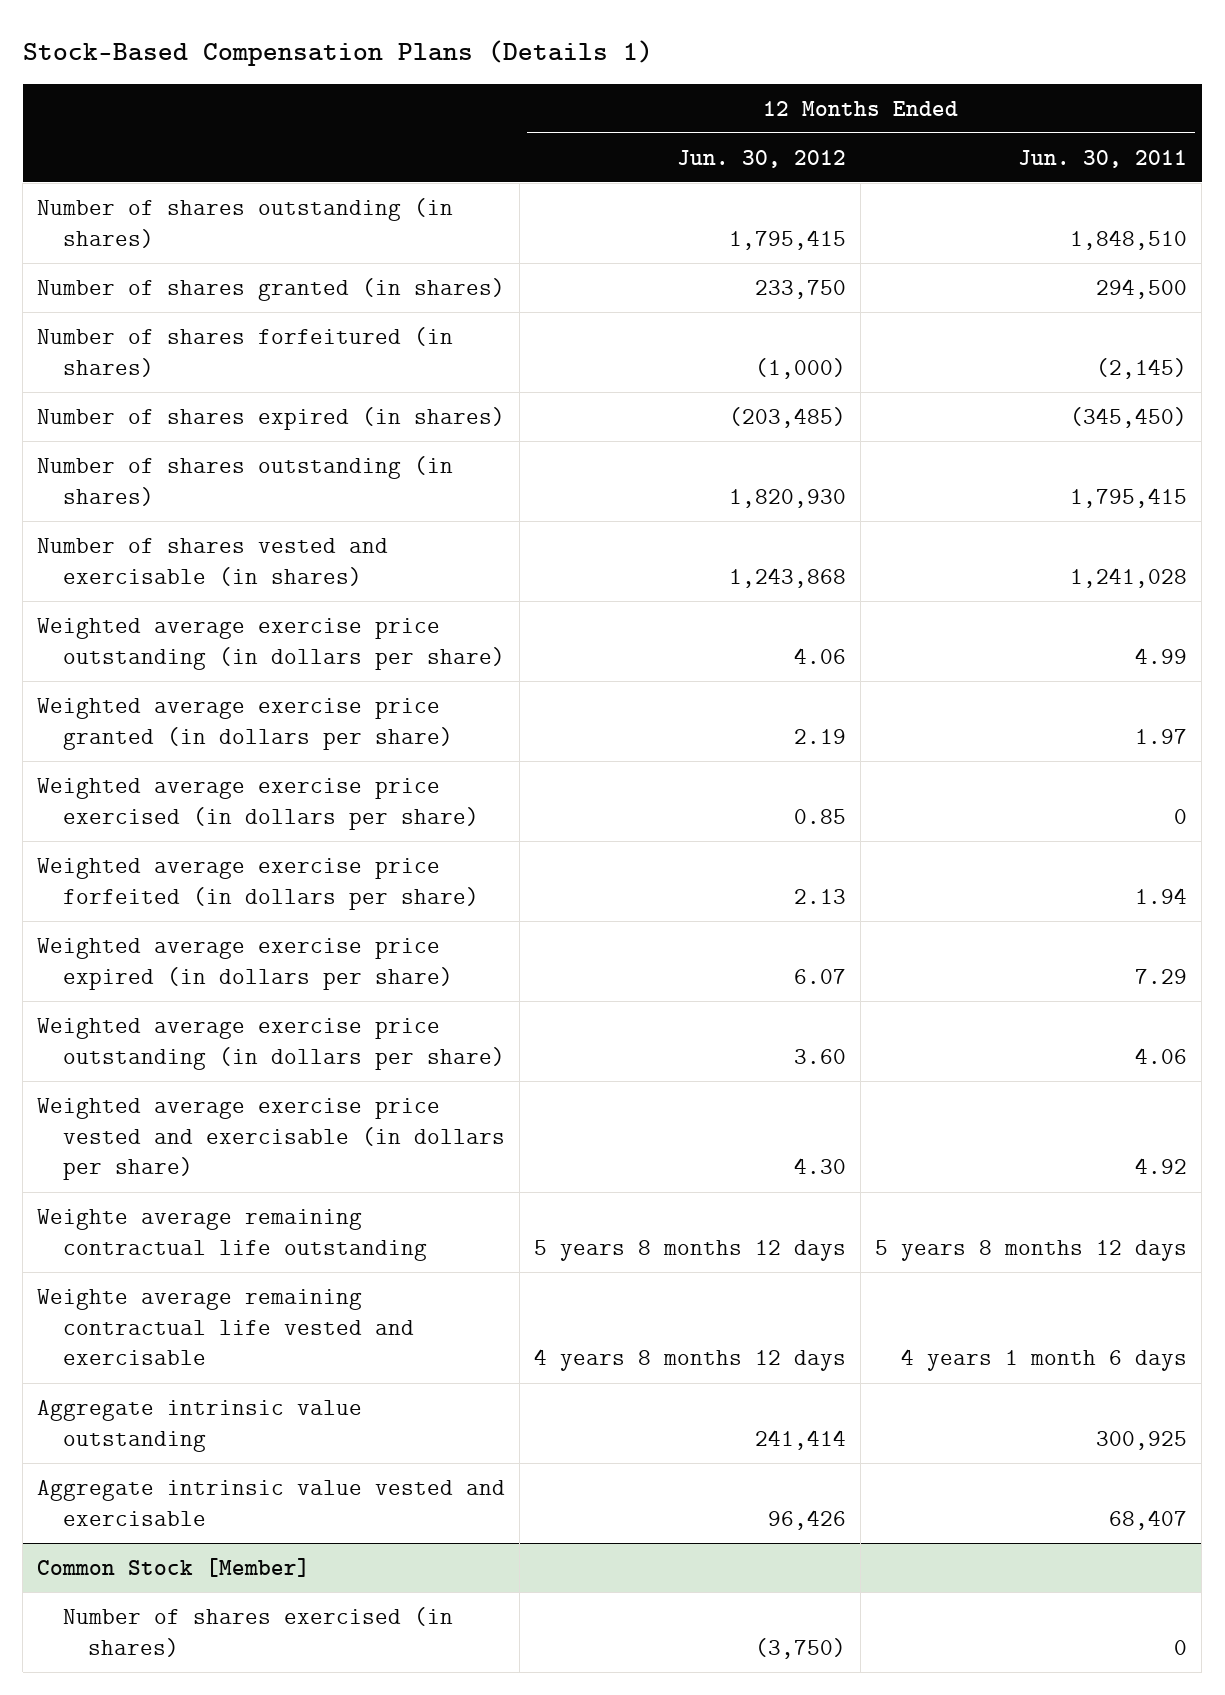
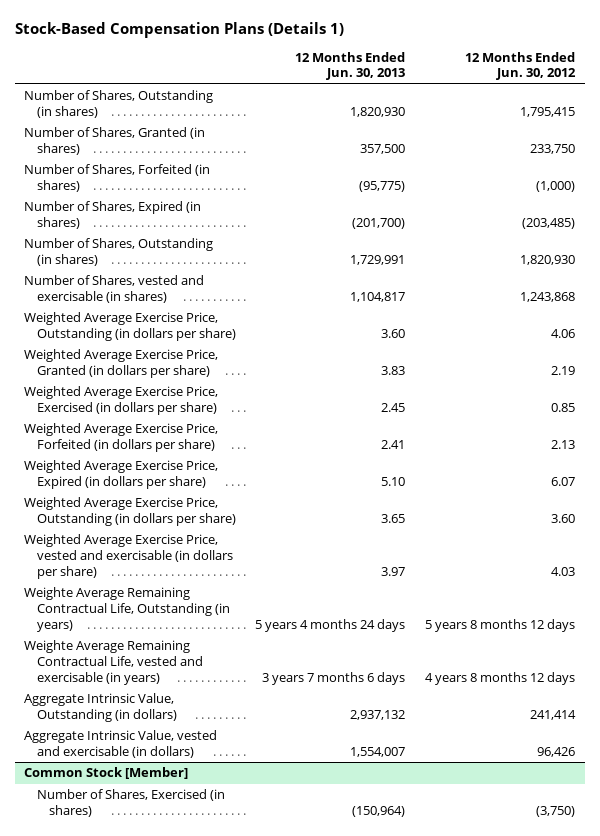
- | 12 Months Ended Jun. 30, 2012 | 12 Months Ended Jun. 30, 2011
+ | 12 Months Ended Jun. 30, 2013 | 12 Months Ended Jun. 30, 2012
- Number of shares outstanding (in shares) | 1,795,415 | 1,848,510
- Number of shares granted (in shares) | 233,750 | 294,500
- Number of shares forfeitured (in shares) | (1,000) | (2,145)
- Number of shares expired (in shares) | (203,485) | (345,450)
- Number of shares outstanding (in shares) | 1,820,930 | 1,795,415
- Number of shares vested and exercisable (in shares) | 1,243,868 | 1,241,028
- Weighted average exercise price outstanding (in dollars per share) | 4.06 | 4.99
- Weighted average exercise price granted (in dollars per share) | 2.19 | 1.97
- Weighted average exercise price exercised (in dollars per share) | 0.85 | 0
- Weighted average exercise price forfeited (in dollars per share) | 2.13 | 1.94
- Weighted average exercise price expired (in dollars per share) | 6.07 | 7.29
- Weighted average exercise price outstanding (in dollars per share) | 3.60 | 4.06
- Weighted average exercise price vested and exercisable (in dollars per share) | 4.30 | 4.92
- Weighte average remaining contractual life outstanding | 5 years 8 months 12 days | 5 years 8 months 12 days
- Weighte average remaining contractual life vested and exercisable | 4 years 8 months 12 days | 4 years 1 month 6 days
- Aggregate intrinsic value outstanding | 241,414 | 300,925
- Aggregate intrinsic value vested and exercisable | 96,426 | 68,407
+ Number of Shares, Outstanding (in shares) | 1,820,930 | 1,795,415
+ Number of Shares, Granted (in shares) | 357,500 | 233,750
+ Number of Shares, Forfeited (in shares) | (95,775) | (1,000)
+ Number of Shares, Expired (in shares) | (201,700) | (203,485)
+ Number of Shares, Outstanding (in shares) | 1,729,991 | 1,820,930
+ Number of Shares, vested and exercisable (in shares) | 1,104,817 | 1,243,868
+ Weighted Average Exercise Price, Outstanding (in dollars per share) | 3.60 | 4.06
+ Weighted Average Exercise Price, Granted (in dollars per share) | 3.83 | 2.19
+ Weighted Average Exercise Price, Exercised (in dollars per share) | 2.45 | 0.85
+ Weighted Average Exercise Price, Forfeited (in dollars per share) | 2.41 | 2.13
+ Weighted Average Exercise Price, Expired (in dollars per share) | 5.10 | 6.07
+ Weighted Average Exercise Price, Outstanding (in dollars per share) | 3.65 | 3.60
+ Weighted Average Exercise Price, vested and exercisable (in dollars per share) | 3.97 | 4.03
+ Weighte Average Remaining Contractual Life, Outstanding (in years) | 5 years 4 months 24 days | 5 years 8 months 12 days
+ Weighte Average Remaining Contractual Life, vested and exercisable (in years) | 3 years 7 months 6 days | 4 years 8 months 12 days
+ Aggregate Intrinsic Value, Outstanding (in dollars) | 2,937,132 | 241,414
+ Aggregate Intrinsic Value, vested and exercisable (in dollars) | 1,554,007 | 96,426
@ Common Stock [Member]
- Number of shares exercised (in shares) | (3,750) | 0
+ Number of Shares, Exercised (in shares) | (150,964) | (3,750)

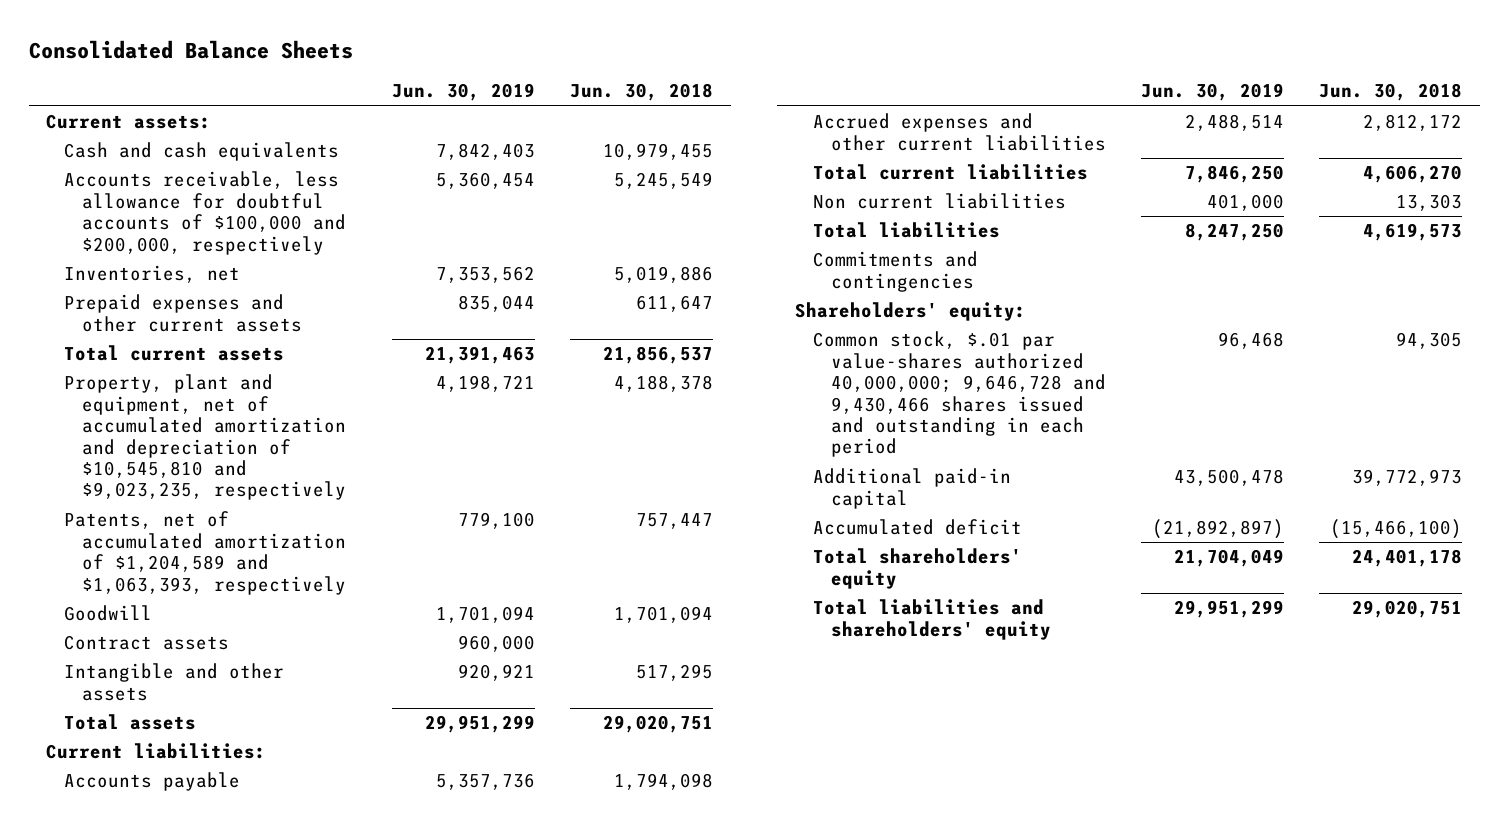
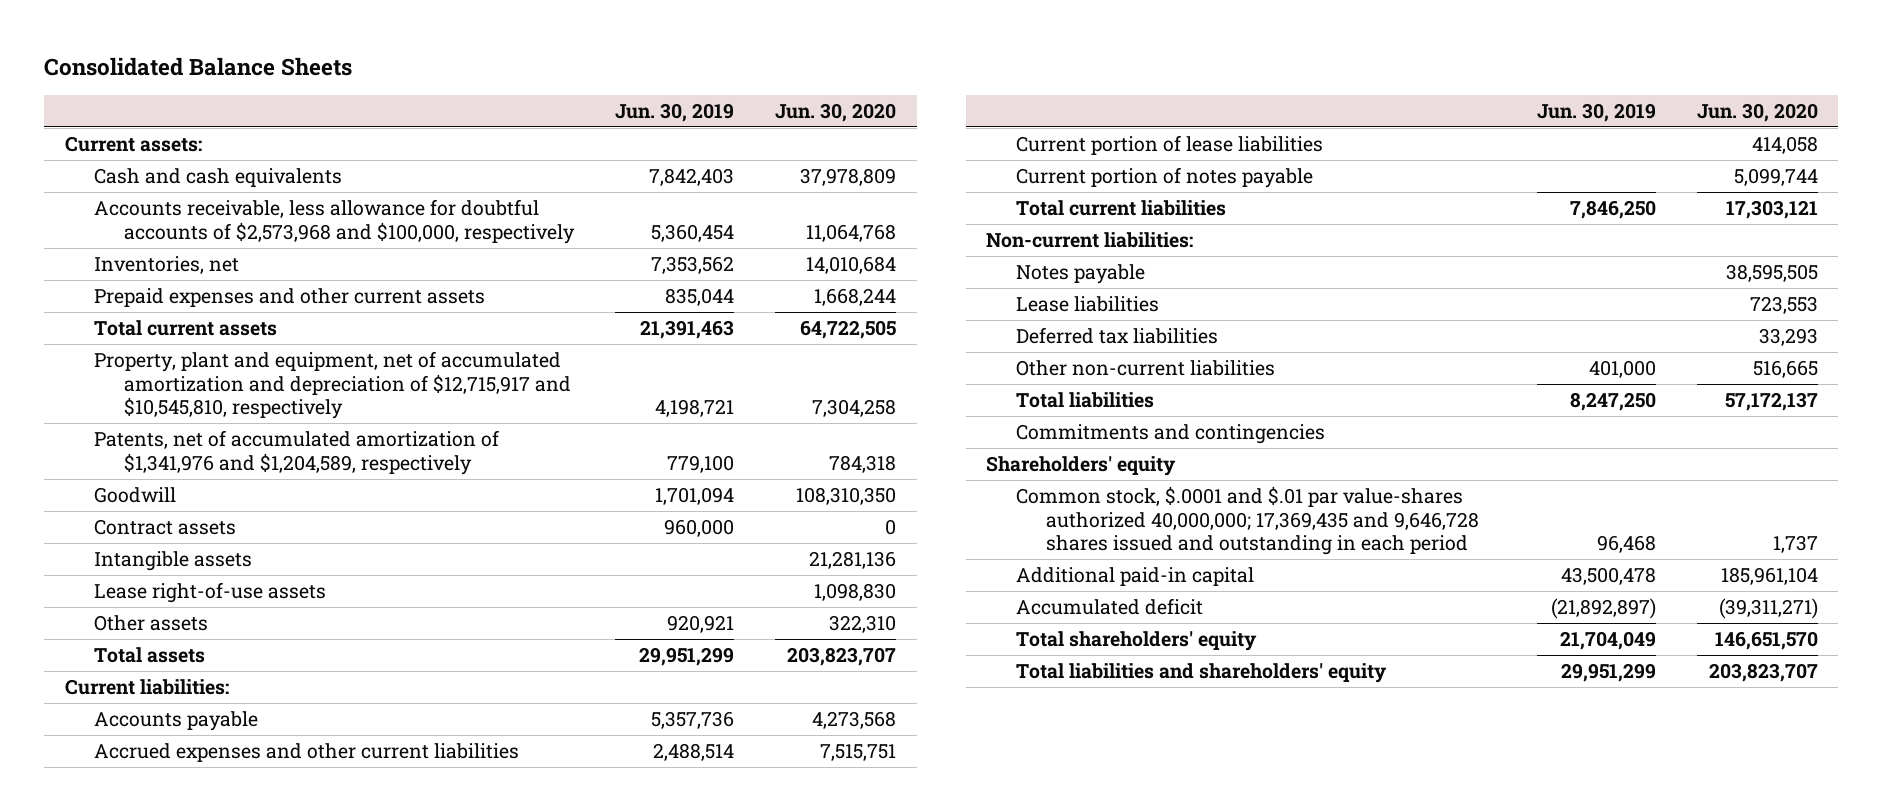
- | Jun. 30, 2019 | Jun. 30, 2018
+ | Jun. 30, 2019 | Jun. 30, 2020
- Accounts receivable, less allowance for doubtful accounts of $100,000 and $200,000, respectively | 5,360,454 | 5,245,549
+ Accounts receivable, less allowance for doubtful accounts of $2,573,968 and $100,000, respectively | 5,360,454 | 11,064,768
- Property, plant and equipment, net of accumulated amortization and depreciation of $10,545,810 and $9,023,235, respectively | 4,198,721 | 4,188,378
- Patents, net of accumulated amortization of $1,204,589 and $1,063,393, respectively | 779,100 | 757,447
+ Property, plant and equipment, net of accumulated amortization and depreciation of $12,715,917 and $10,545,810, respectively | 4,198,721 | 7,304,258
+ Patents, net of accumulated amortization of $1,341,976 and $1,204,589, respectively | 779,100 | 784,318
- Intangible and other assets | 920,921 | 517,295
+ Intangible assets | | 21,281,136
+ Lease right-of-use assets | | 1,098,830
+ Other assets | 920,921 | 322,310
+ Current portion of lease liabilities | | 414,058
+ Current portion of notes payable | | 5,099,744
- Non current liabilities | 401,000 | 13,303
+ Non-current liabilities:
+ Notes payable | | 38,595,505
+ Lease liabilities | | 723,553
+ Deferred tax liabilities | | 33,293
+ Other non-current liabilities | 401,000 | 516,665
- Shareholders' equity:
- Common stock, $.01 par value-shares authorized 40,000,000; 9,646,728 and 9,430,466 shares issued and outstanding in each period | 96,468 | 94,305
+ Shareholders' equity
+ Common stock, $.0001 and $.01 par value-shares authorized 40,000,000; 17,369,435 and 9,646,728 shares issued and outstanding in each period | 96,468 | 1,737

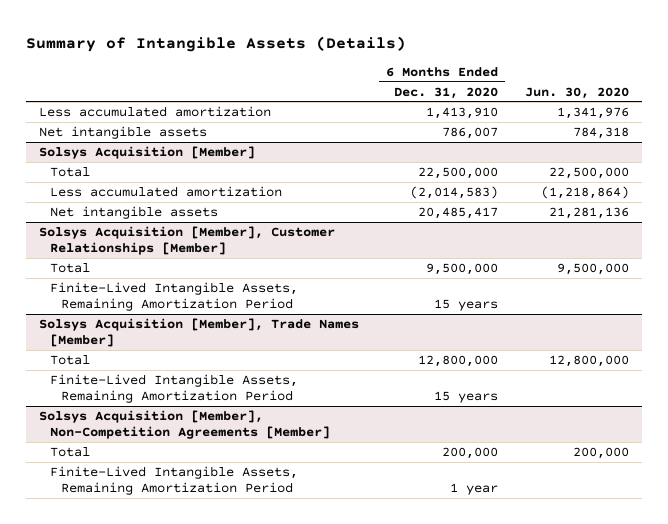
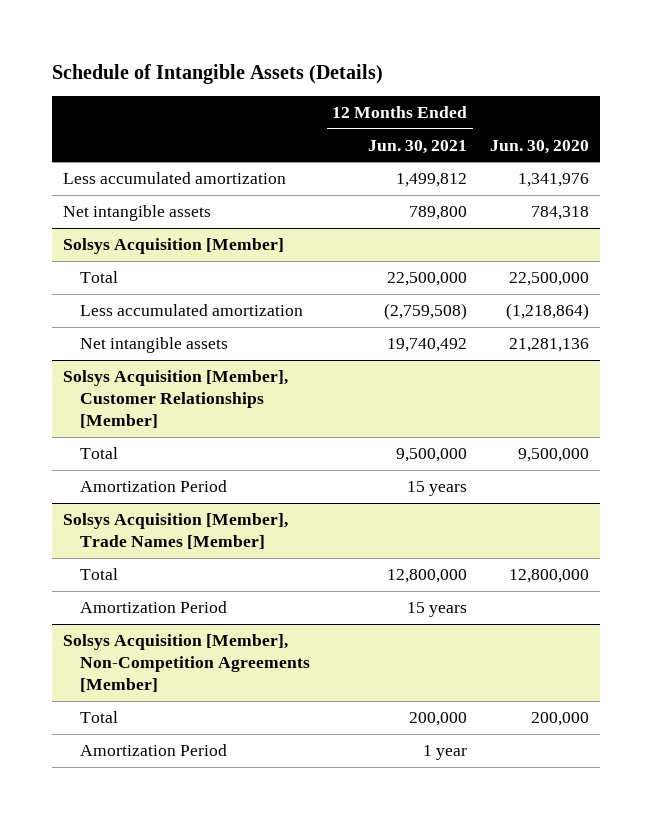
- Summary of Intangible Assets (Details)
+ Schedule of Intangible Assets (Details)
- | 6 Months Ended Dec. 31, 2020 | Jun. 30, 2020
+ | 12 Months Ended Jun. 30, 2021 | Jun. 30, 2020
@ Solsys Acquisition [Member], Customer Relationships [Member]
- Finite-Lived Intangible Assets, Remaining Amortization Period | 15 years |
+ Amortization Period | 15 years |
@ Solsys Acquisition [Member], Trade Names [Member]
- Finite-Lived Intangible Assets, Remaining Amortization Period | 15 years |
+ Amortization Period | 15 years |
@ Solsys Acquisition [Member], Non-Competition Agreements [Member]
- Finite-Lived Intangible Assets, Remaining Amortization Period | 1 year |
+ Amortization Period | 1 year |

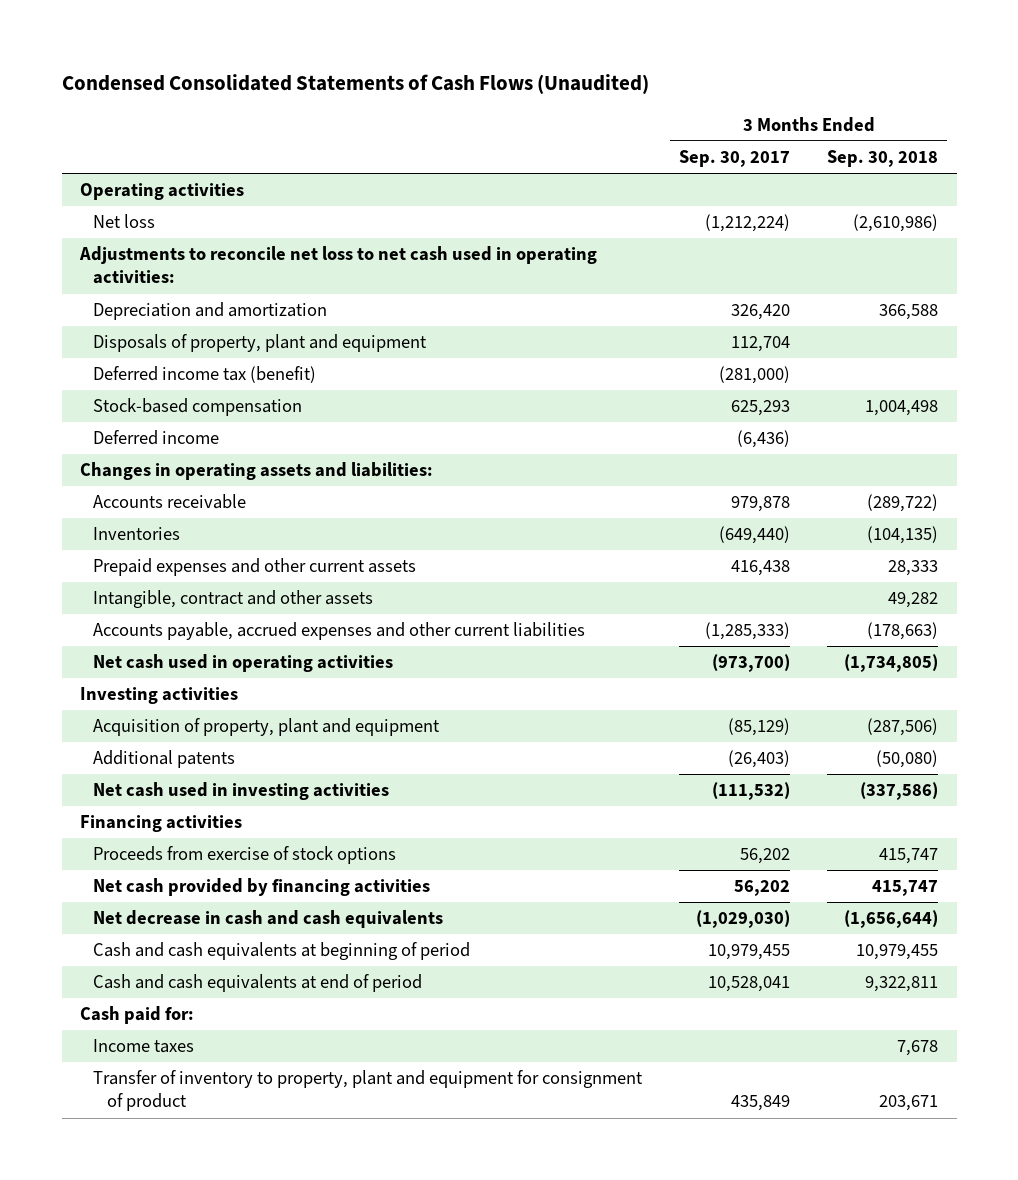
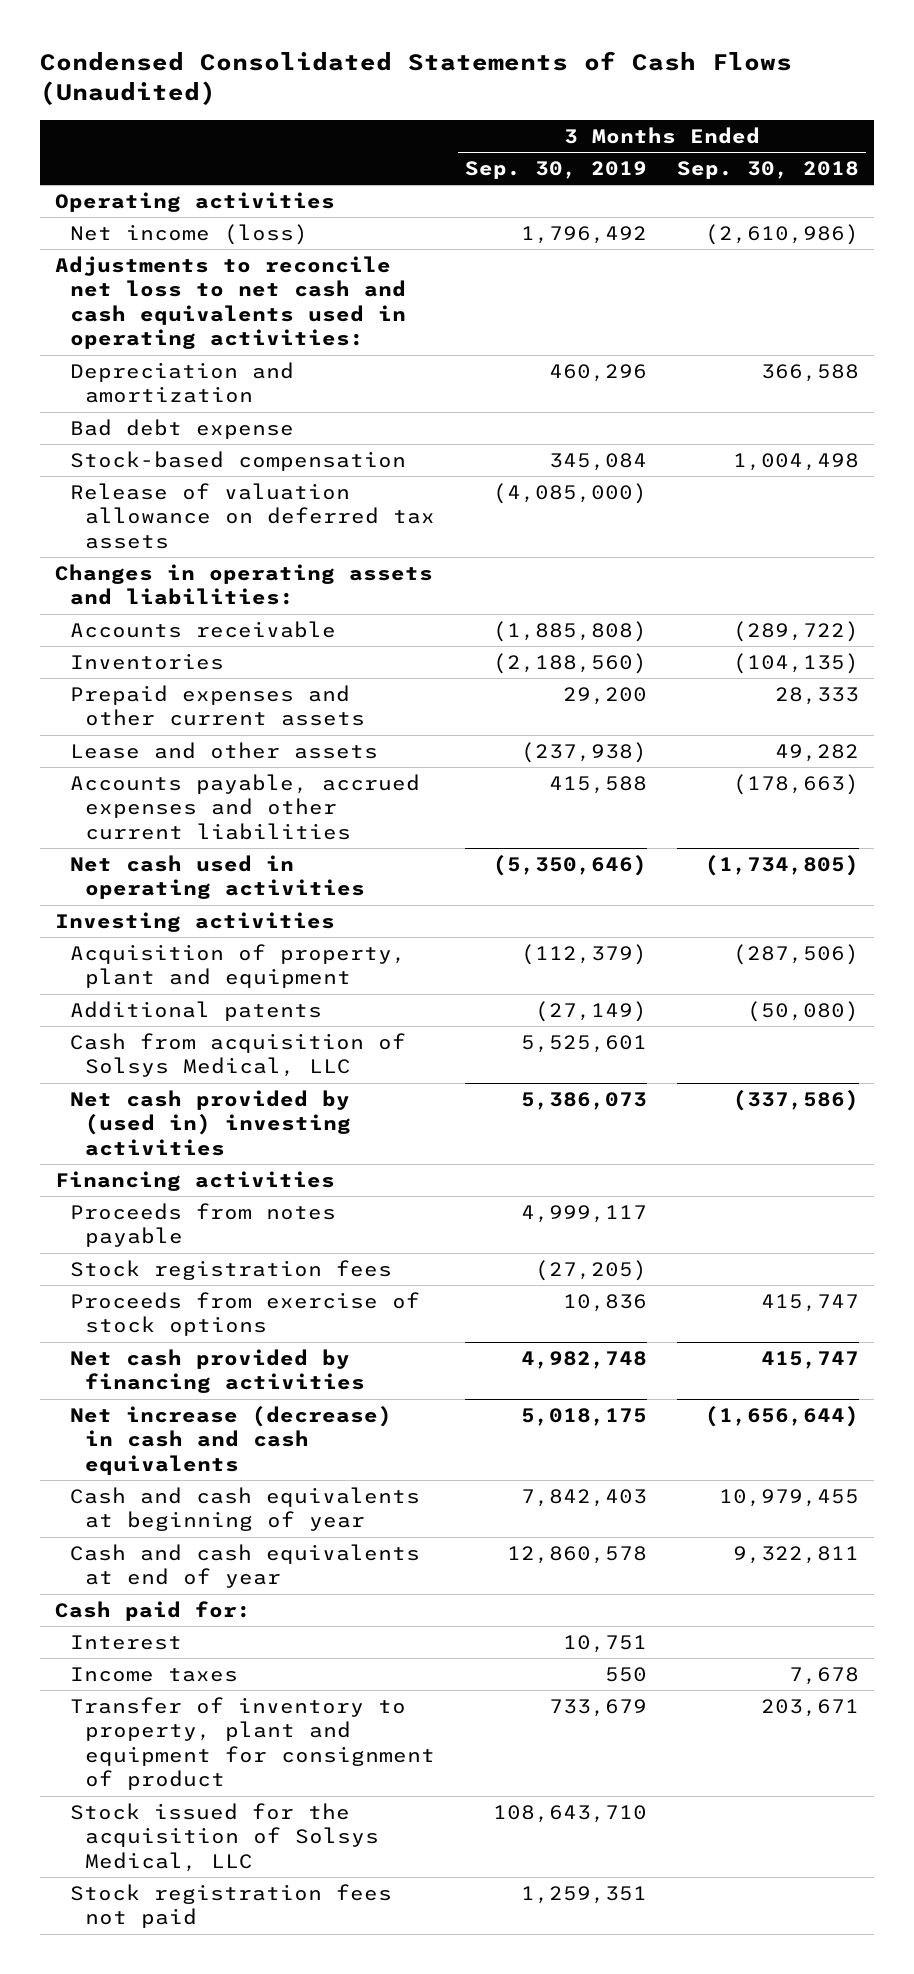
- | 3 Months Ended Sep. 30, 2017 | 3 Months Ended Sep. 30, 2018
+ | 3 Months Ended Sep. 30, 2019 | 3 Months Ended Sep. 30, 2018
- Net loss | (1,212,224) | (2,610,986)
- Adjustments to reconcile net loss to net cash used in operating activities:
+ Net income (loss) | 1,796,492 | (2,610,986)
+ Adjustments to reconcile net loss to net cash and cash equivalents used in operating activities:
- Disposals of property, plant and equipment | 112,704 |
- Deferred income tax (benefit) | (281,000) |
+ Bad debt expense
- Deferred income | (6,436) |
+ Release of valuation allowance on deferred tax assets | (4,085,000) |
- Intangible, contract and other assets | | 49,282
+ Lease and other assets | (237,938) | 49,282
- Net cash used in investing activities | (111,532) | (337,586)
+ Cash from acquisition of Solsys Medical, LLC | 5,525,601 |
+ Net cash provided by (used in) investing activities | 5,386,073 | (337,586)
+ Proceeds from notes payable | 4,999,117 |
+ Stock registration fees | (27,205) |
- Net decrease in cash and cash equivalents | (1,029,030) | (1,656,644)
- Cash and cash equivalents at beginning of period | 10,979,455 | 10,979,455
- Cash and cash equivalents at end of period | 10,528,041 | 9,322,811
+ Net increase (decrease) in cash and cash equivalents | 5,018,175 | (1,656,644)
+ Cash and cash equivalents at beginning of year | 7,842,403 | 10,979,455
+ Cash and cash equivalents at end of year | 12,860,578 | 9,322,811
+ Interest | 10,751 |
+ Stock issued for the acquisition of Solsys Medical, LLC | 108,643,710 |
+ Stock registration fees not paid | 1,259,351 |

